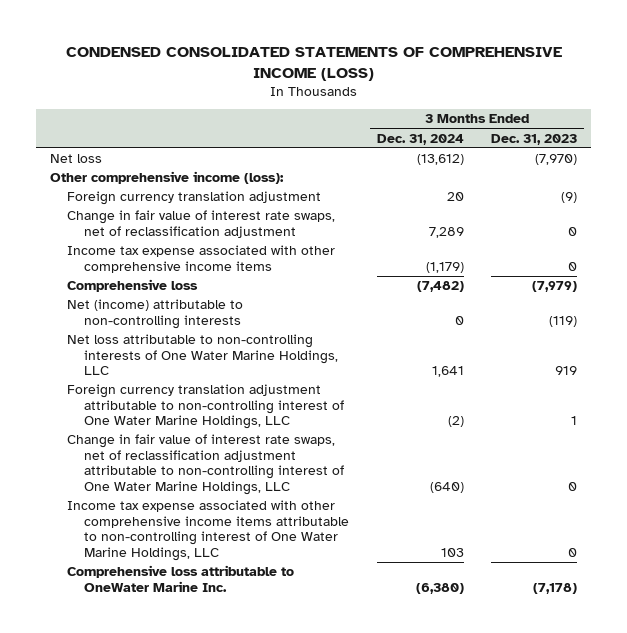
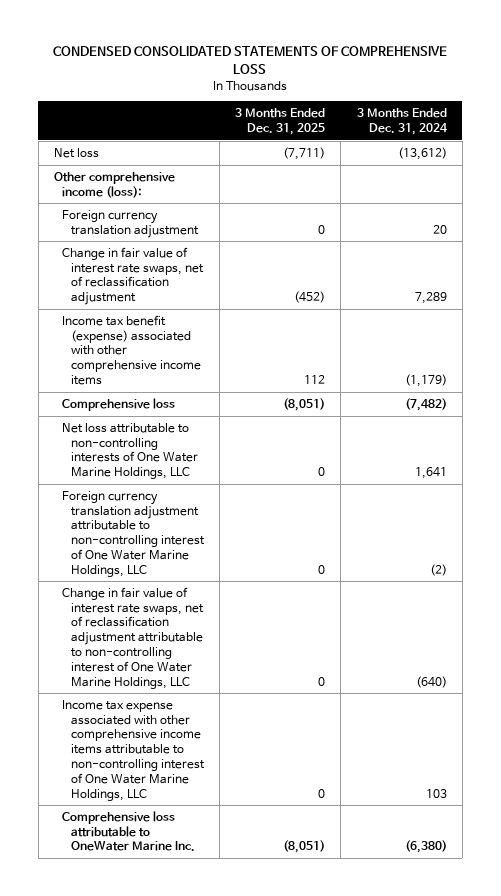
- CONDENSED CONSOLIDATED STATEMENTS OF COMPREHENSIVE INCOME (LOSS)
+ CONDENSED CONSOLIDATED STATEMENTS OF COMPREHENSIVE LOSS
- | 3 Months Ended Dec. 31, 2024 | 3 Months Ended Dec. 31, 2023
+ | 3 Months Ended Dec. 31, 2025 | 3 Months Ended Dec. 31, 2024
- Income tax expense associated with other comprehensive income items | (1,179) | 0
+ Income tax benefit (expense) associated with other comprehensive income items | 112 | (1,179)
- Net (income) attributable to non-controlling interests | 0 | (119)

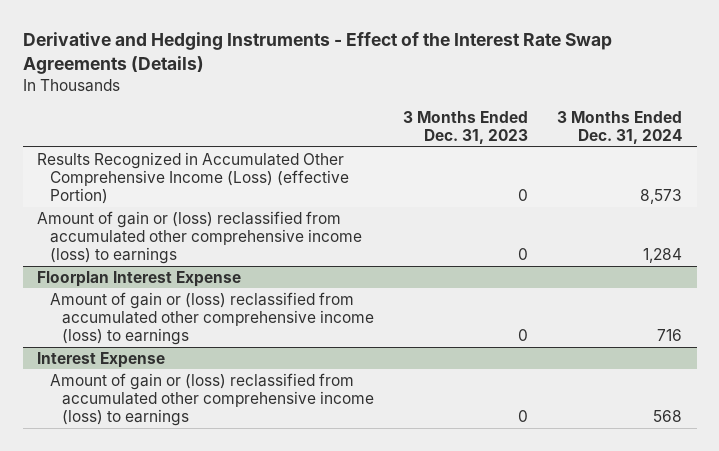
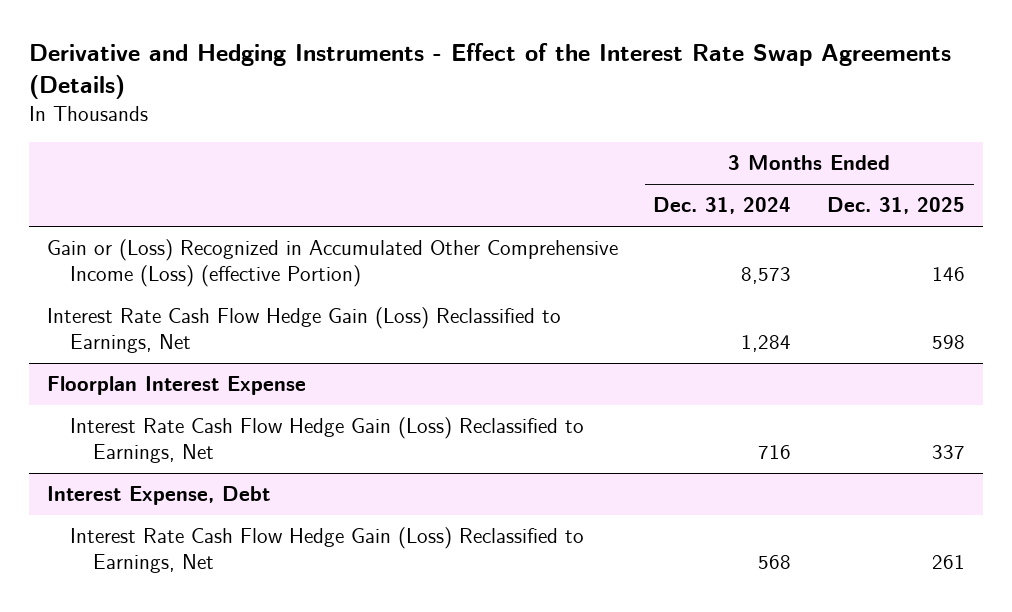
- | 3 Months Ended Dec. 31, 2023 | 3 Months Ended Dec. 31, 2024
+ | 3 Months Ended Dec. 31, 2024 | 3 Months Ended Dec. 31, 2025
- Results Recognized in Accumulated Other Comprehensive Income (Loss) (effective Portion) | 0 | 8,573
- Amount of gain or (loss) reclassified from accumulated other comprehensive income (loss) to earnings | 0 | 1,284
+ Gain or (Loss) Recognized in Accumulated Other Comprehensive Income (Loss) (effective Portion) | 8,573 | 146
+ Interest Rate Cash Flow Hedge Gain (Loss) Reclassified to Earnings, Net | 1,284 | 598
@ Floorplan Interest Expense
- Amount of gain or (loss) reclassified from accumulated other comprehensive income (loss) to earnings | 0 | 716
- Interest Expense
- Amount of gain or (loss) reclassified from accumulated other comprehensive income (loss) to earnings | 0 | 568
@ Floorplan Interest Expense
+ Interest Rate Cash Flow Hedge Gain (Loss) Reclassified to Earnings, Net | 716 | 337
+ Interest Expense, Debt
+ Interest Rate Cash Flow Hedge Gain (Loss) Reclassified to Earnings, Net | 568 | 261

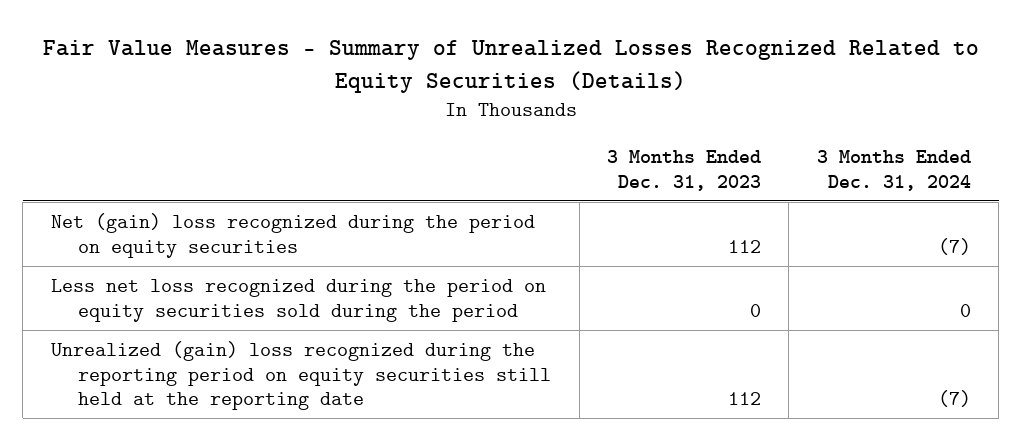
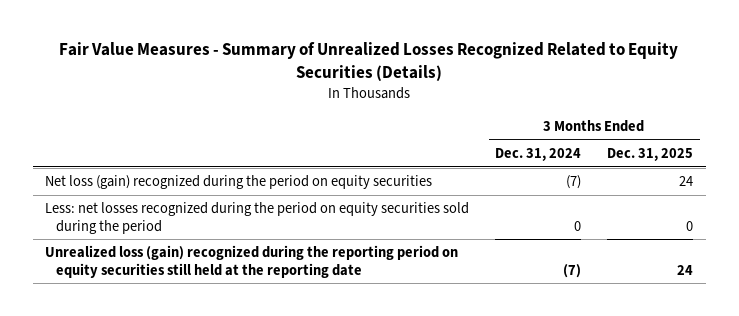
- | 3 Months Ended Dec. 31, 2023 | 3 Months Ended Dec. 31, 2024
+ | 3 Months Ended Dec. 31, 2024 | 3 Months Ended Dec. 31, 2025
- Net (gain) loss recognized during the period on equity securities | 112 | (7)
- Less net loss recognized during the period on equity securities sold during the period | 0 | 0
- Unrealized (gain) loss recognized during the reporting period on equity securities still held at the reporting date | 112 | (7)
+ Net loss (gain) recognized during the period on equity securities | (7) | 24
+ Less: net losses recognized during the period on equity securities sold during the period | 0 | 0
+ Unrealized loss (gain) recognized during the reporting period on equity securities still held at the reporting date | (7) | 24

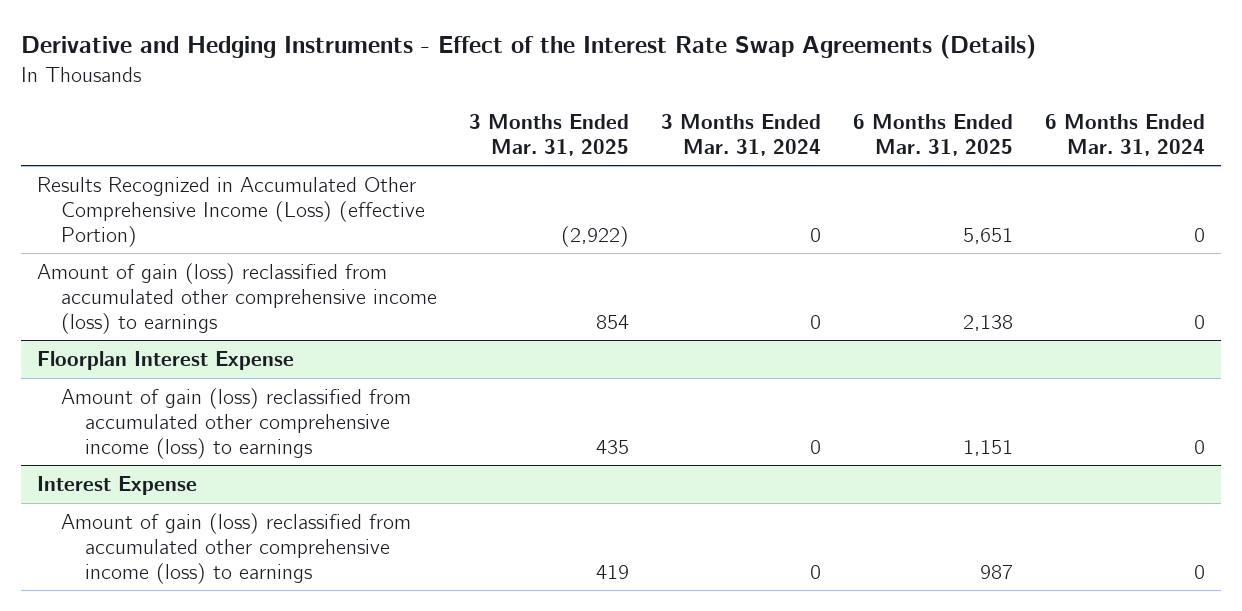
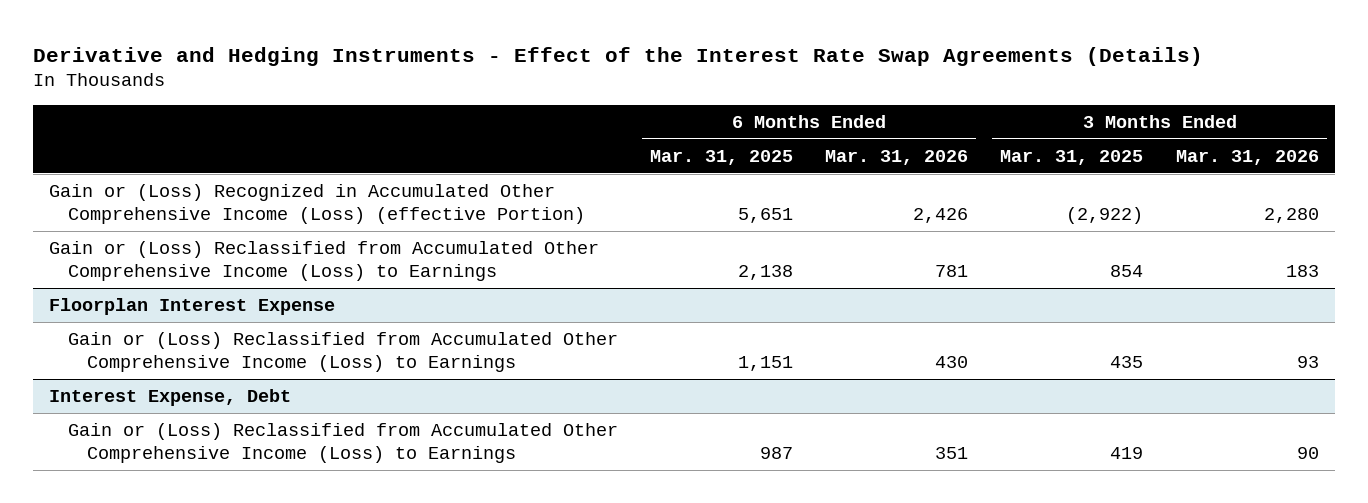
- | 3 Months Ended Mar. 31, 2025 | 3 Months Ended Mar. 31, 2024 | 6 Months Ended Mar. 31, 2025 | 6 Months Ended Mar. 31, 2024
+ | 6 Months Ended Mar. 31, 2025 | 6 Months Ended Mar. 31, 2026 | 3 Months Ended Mar. 31, 2025 | 3 Months Ended Mar. 31, 2026
- Results Recognized in Accumulated Other Comprehensive Income (Loss) (effective Portion) | (2,922) | 0 | 5,651 | 0
- Amount of gain (loss) reclassified from accumulated other comprehensive income (loss) to earnings | 854 | 0 | 2,138 | 0
+ Gain or (Loss) Recognized in Accumulated Other Comprehensive Income (Loss) (effective Portion) | 5,651 | 2,426 | (2,922) | 2,280
+ Gain or (Loss) Reclassified from Accumulated Other Comprehensive Income (Loss) to Earnings | 2,138 | 781 | 854 | 183
@ Floorplan Interest Expense
- Amount of gain (loss) reclassified from accumulated other comprehensive income (loss) to earnings | 435 | 0 | 1,151 | 0
- Interest Expense
- Amount of gain (loss) reclassified from accumulated other comprehensive income (loss) to earnings | 419 | 0 | 987 | 0
@ Floorplan Interest Expense
+ Gain or (Loss) Reclassified from Accumulated Other Comprehensive Income (Loss) to Earnings | 1,151 | 430 | 435 | 93
+ Interest Expense, Debt
+ Gain or (Loss) Reclassified from Accumulated Other Comprehensive Income (Loss) to Earnings | 987 | 351 | 419 | 90

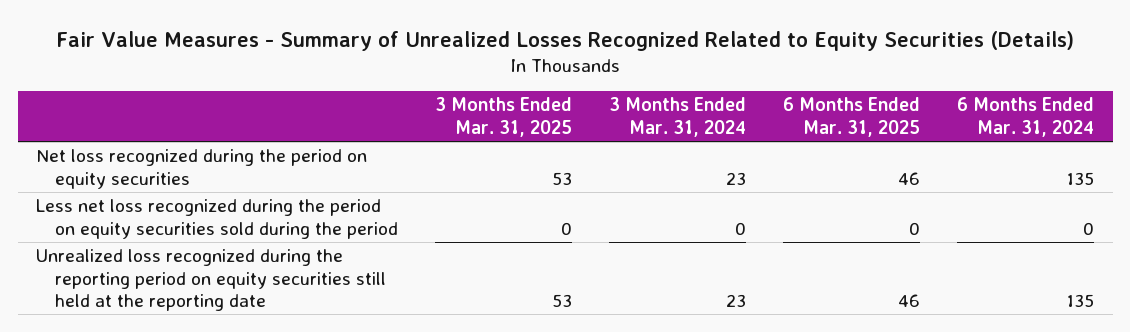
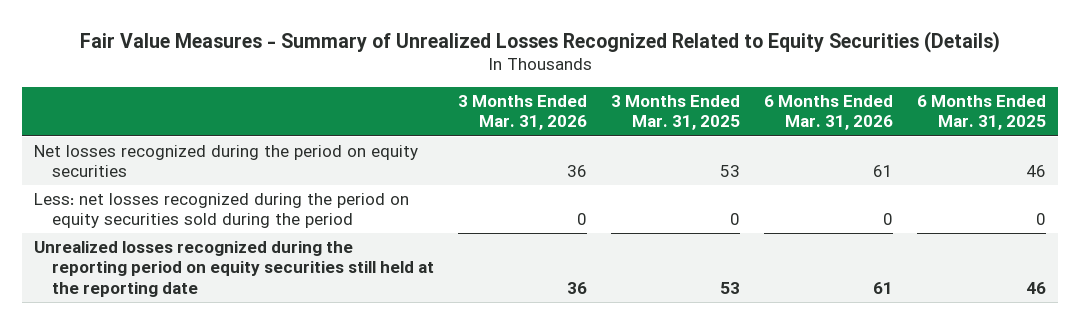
- | 3 Months Ended Mar. 31, 2025 | 3 Months Ended Mar. 31, 2024 | 6 Months Ended Mar. 31, 2025 | 6 Months Ended Mar. 31, 2024
+ | 3 Months Ended Mar. 31, 2026 | 3 Months Ended Mar. 31, 2025 | 6 Months Ended Mar. 31, 2026 | 6 Months Ended Mar. 31, 2025
- Net loss recognized during the period on equity securities | 53 | 23 | 46 | 135
- Less net loss recognized during the period on equity securities sold during the period | 0 | 0 | 0 | 0
- Unrealized loss recognized during the reporting period on equity securities still held at the reporting date | 53 | 23 | 46 | 135
+ Net losses recognized during the period on equity securities | 36 | 53 | 61 | 46
+ Less: net losses recognized during the period on equity securities sold during the period | 0 | 0 | 0 | 0
+ Unrealized losses recognized during the reporting period on equity securities still held at the reporting date | 36 | 53 | 61 | 46

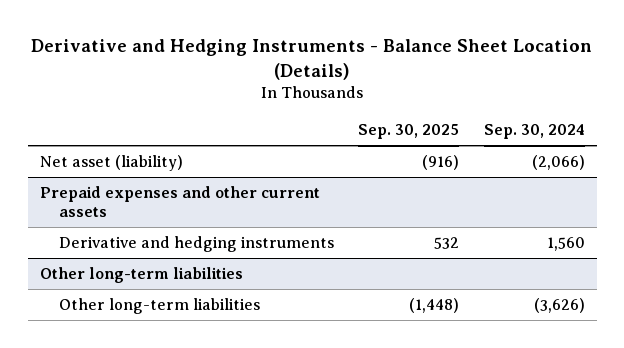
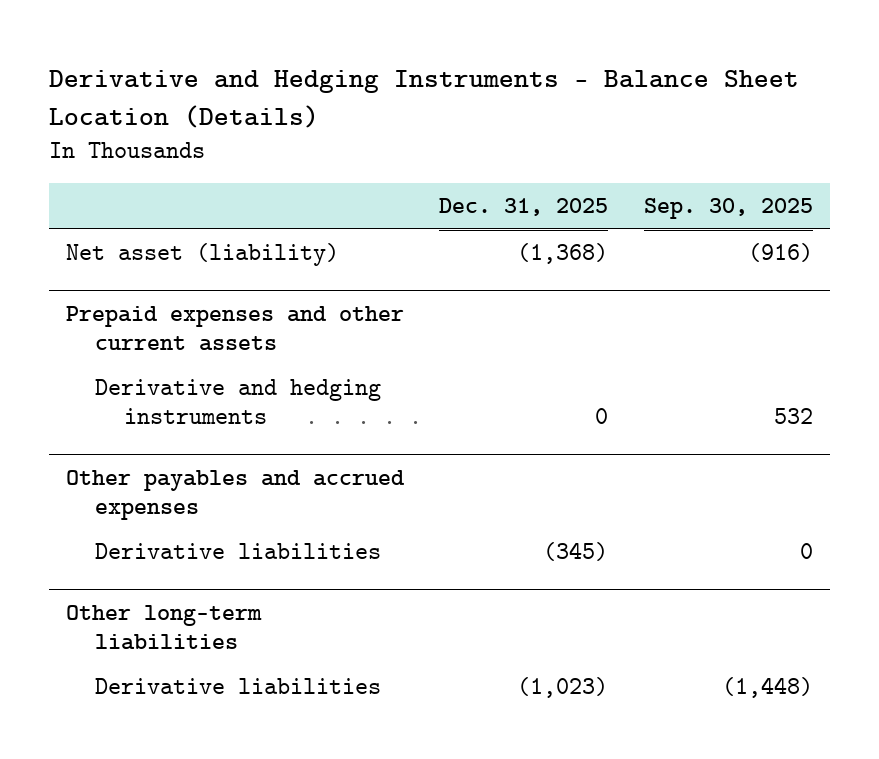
- | Sep. 30, 2025 | Sep. 30, 2024
+ | Dec. 31, 2025 | Sep. 30, 2025
+ Other payables and accrued expenses
+ Derivative liabilities | (345) | 0
@ Other long-term liabilities
- Other long-term liabilities | (1,448) | (3,626)
+ Derivative liabilities | (1,023) | (1,448)

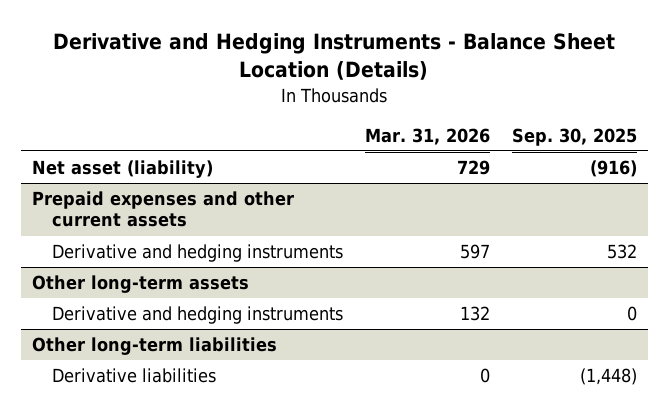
- | Dec. 31, 2025 | Sep. 30, 2025
+ | Mar. 31, 2026 | Sep. 30, 2025
- Other payables and accrued expenses
- Derivative liabilities | (345) | 0
+ Other long-term assets
+ Derivative and hedging instruments | 132 | 0

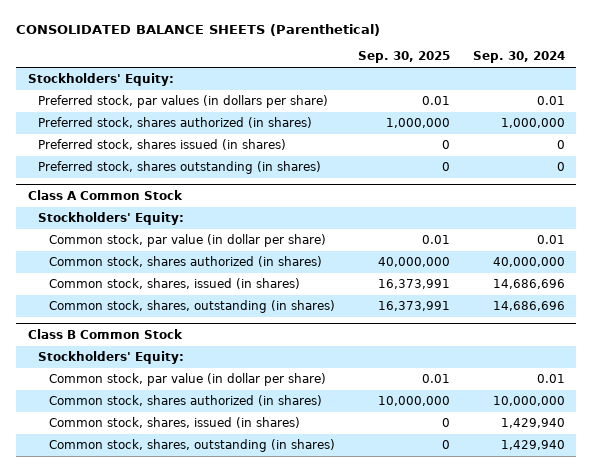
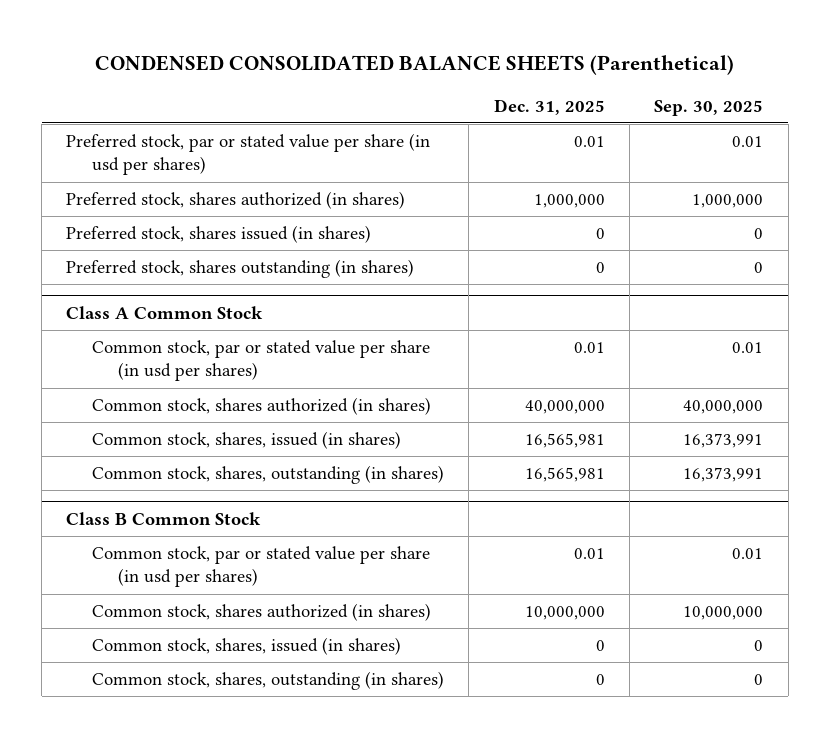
- CONSOLIDATED BALANCE SHEETS (Parenthetical)
+ CONDENSED CONSOLIDATED BALANCE SHEETS (Parenthetical)
- | Sep. 30, 2025 | Sep. 30, 2024
+ | Dec. 31, 2025 | Sep. 30, 2025
- Stockholders' Equity:
- Preferred stock, par values (in dollars per share) | 0.01 | 0.01
+ Preferred stock, par or stated value per share (in usd per shares) | 0.01 | 0.01
@ Class A Common Stock
- Stockholders' Equity:
- Common stock, par value (in dollar per share) | 0.01 | 0.01
+ Common stock, par or stated value per share (in usd per shares) | 0.01 | 0.01
@ Class B Common Stock
- Stockholders' Equity:
- Common stock, par value (in dollar per share) | 0.01 | 0.01
+ Common stock, par or stated value per share (in usd per shares) | 0.01 | 0.01

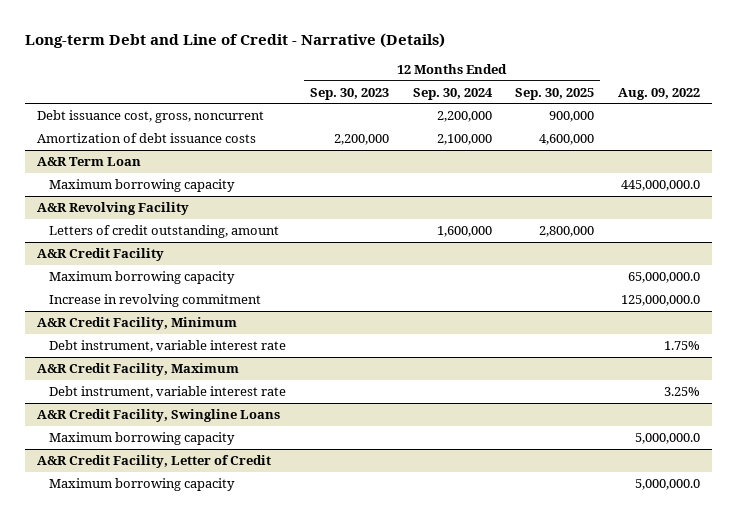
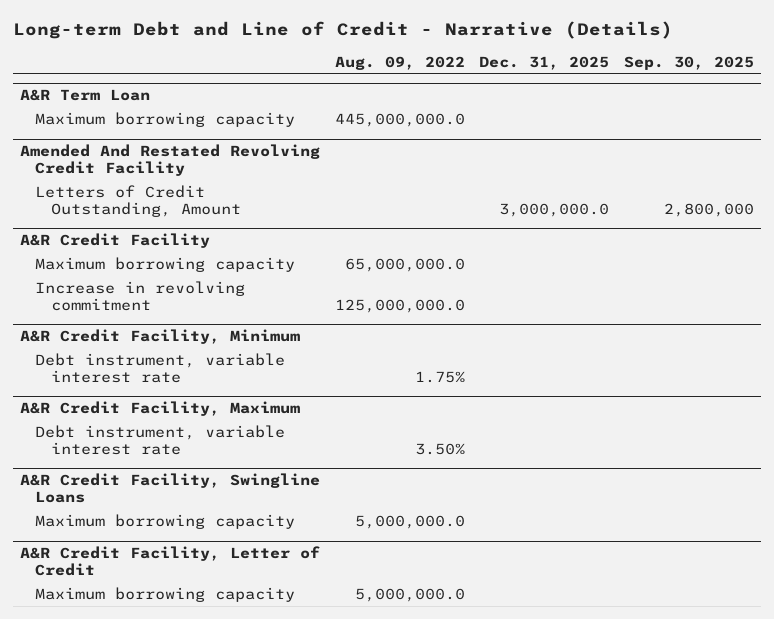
- | 12 Months Ended Sep. 30, 2023 | 12 Months Ended Sep. 30, 2024 | 12 Months Ended Sep. 30, 2025 | Aug. 09, 2022
+ | Aug. 09, 2022 | Dec. 31, 2025 | Sep. 30, 2025
- Debt issuance cost, gross, noncurrent | | 2,200,000 | 900,000 |
- Amortization of debt issuance costs | 2,200,000 | 2,100,000 | 4,600,000 |
- A&R Revolving Facility
- Letters of credit outstanding, amount | | 1,600,000 | 2,800,000 |
+ Amended And Restated Revolving Credit Facility
+ Letters of Credit Outstanding, Amount | | 3,000,000.0 | 2,800,000
@ A&R Credit Facility, Maximum
- Debt instrument, variable interest rate | | | | 3.25%
+ Debt instrument, variable interest rate | 3.50% | |

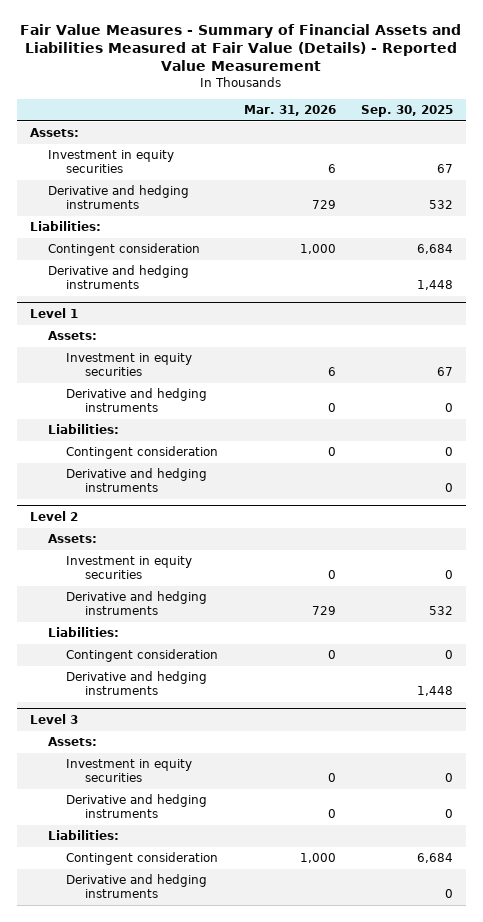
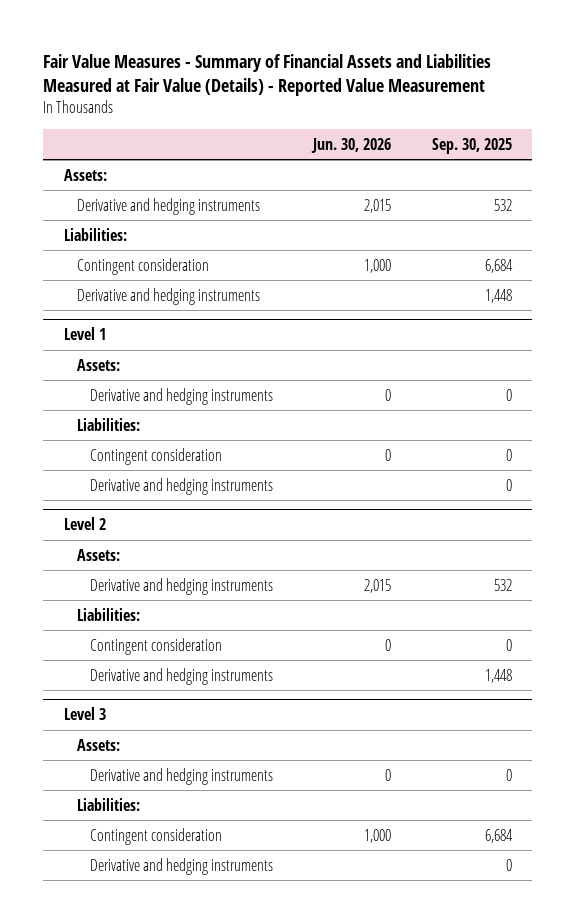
- | Mar. 31, 2026 | Sep. 30, 2025
+ | Jun. 30, 2026 | Sep. 30, 2025
- Investment in equity securities | 6 | 67
@ Level 1
- Investment in equity securities | 6 | 67
@ Level 2
- Investment in equity securities | 0 | 0
@ Level 3
- Investment in equity securities | 0 | 0

